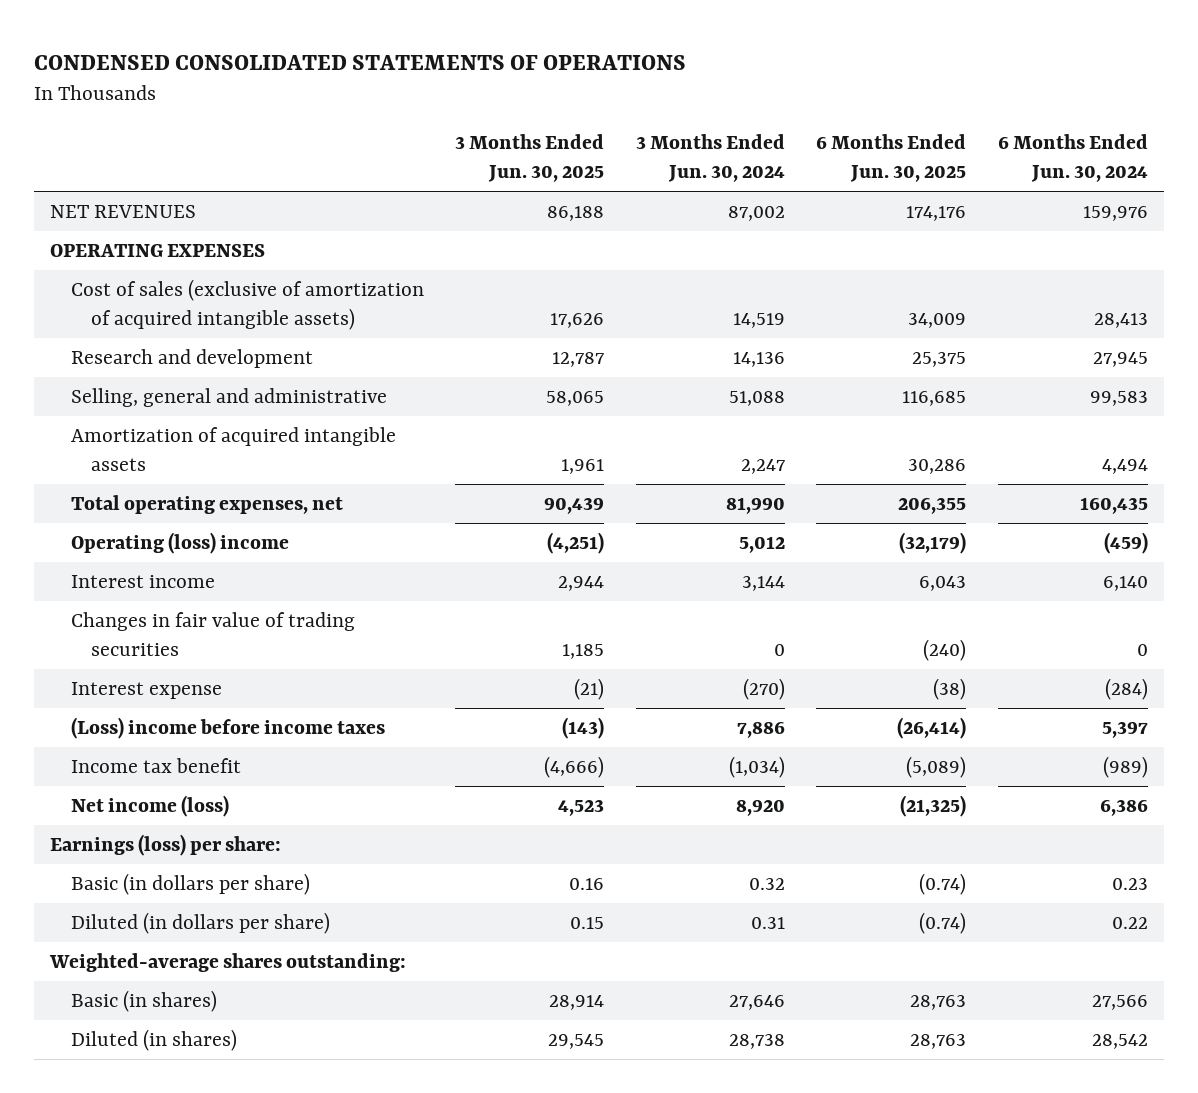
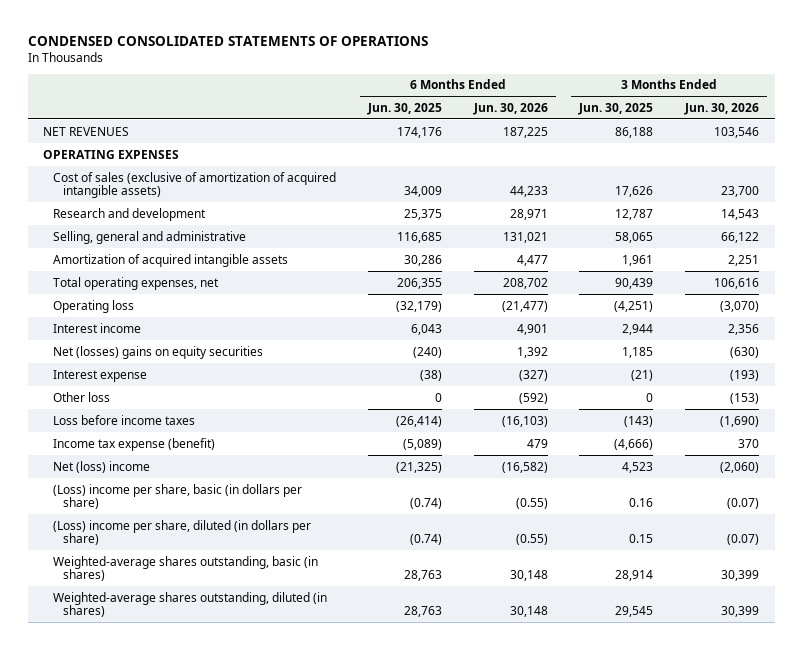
- | 3 Months Ended Jun. 30, 2025 | 3 Months Ended Jun. 30, 2024 | 6 Months Ended Jun. 30, 2025 | 6 Months Ended Jun. 30, 2024
+ | 6 Months Ended Jun. 30, 2025 | 6 Months Ended Jun. 30, 2026 | 3 Months Ended Jun. 30, 2025 | 3 Months Ended Jun. 30, 2026
- Operating (loss) income | (4,251) | 5,012 | (32,179) | (459)
+ Operating loss | (32,179) | (21,477) | (4,251) | (3,070)
- Changes in fair value of trading securities | 1,185 | 0 | (240) | 0
+ Net (losses) gains on equity securities | (240) | 1,392 | 1,185 | (630)
- (Loss) income before income taxes | (143) | 7,886 | (26,414) | 5,397
- Income tax benefit | (4,666) | (1,034) | (5,089) | (989)
- Net income (loss) | 4,523 | 8,920 | (21,325) | 6,386
- Earnings (loss) per share:
- Basic (in dollars per share) | 0.16 | 0.32 | (0.74) | 0.23
- Diluted (in dollars per share) | 0.15 | 0.31 | (0.74) | 0.22
- Weighted-average shares outstanding:
- Basic (in shares) | 28,914 | 27,646 | 28,763 | 27,566
- Diluted (in shares) | 29,545 | 28,738 | 28,763 | 28,542
+ Other loss | 0 | (592) | 0 | (153)
+ Loss before income taxes | (26,414) | (16,103) | (143) | (1,690)
+ Income tax expense (benefit) | (5,089) | 479 | (4,666) | 370
+ Net (loss) income | (21,325) | (16,582) | 4,523 | (2,060)
+ (Loss) income per share, basic (in dollars per share) | (0.74) | (0.55) | 0.16 | (0.07)
+ (Loss) income per share, diluted (in dollars per share) | (0.74) | (0.55) | 0.15 | (0.07)
+ Weighted-average shares outstanding, basic (in shares) | 28,763 | 30,148 | 28,914 | 30,399
+ Weighted-average shares outstanding, diluted (in shares) | 28,763 | 30,148 | 29,545 | 30,399

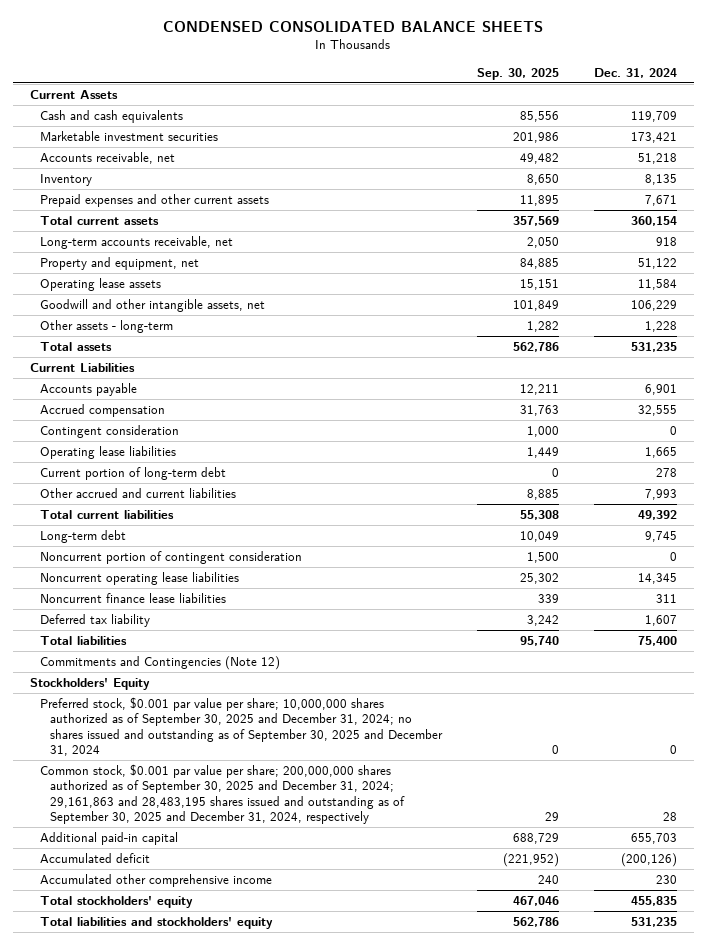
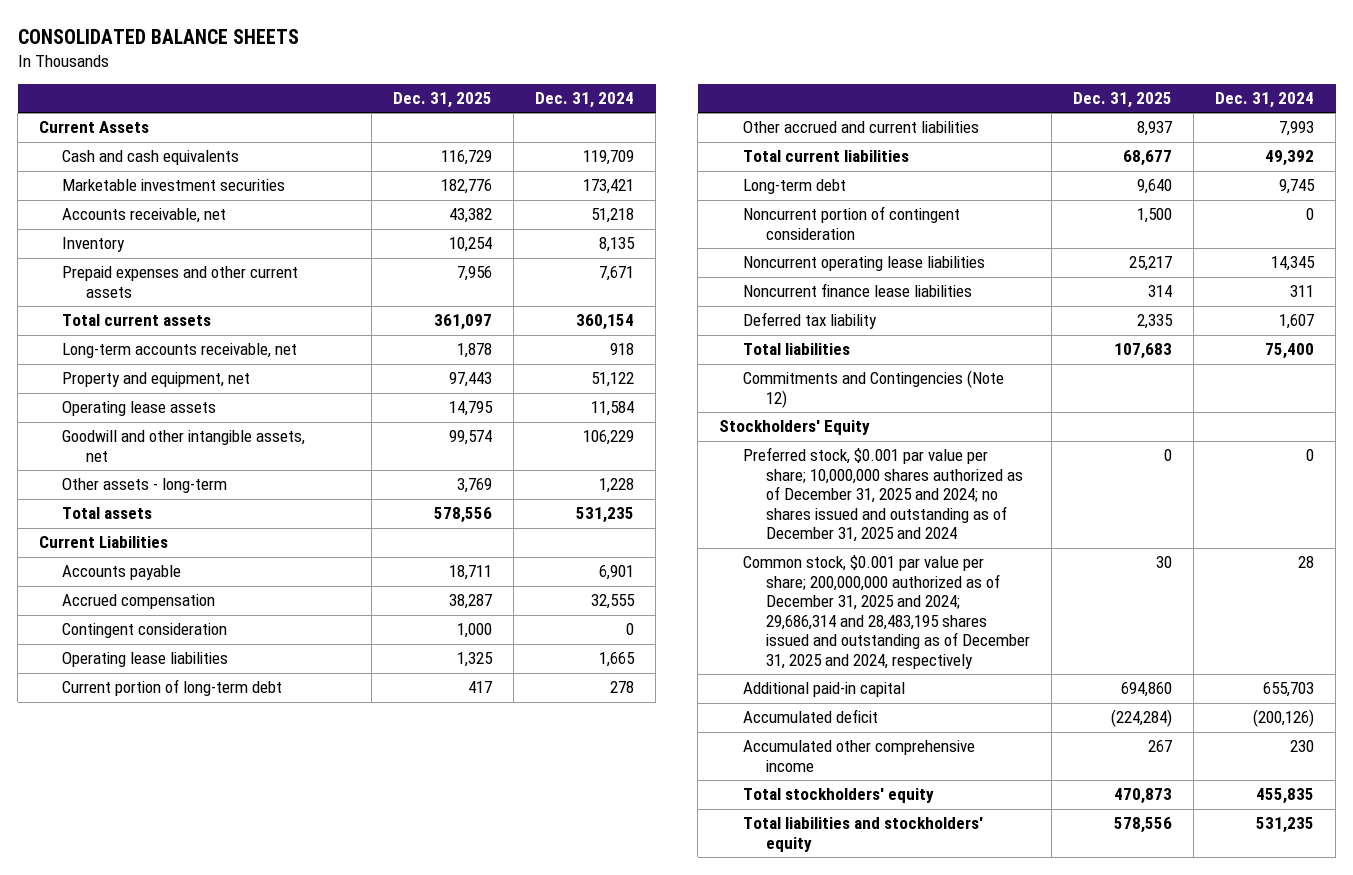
- CONDENSED CONSOLIDATED BALANCE SHEETS
+ CONSOLIDATED BALANCE SHEETS
- | Sep. 30, 2025 | Dec. 31, 2024
+ | Dec. 31, 2025 | Dec. 31, 2024
- Preferred stock, $0.001 par value per share; 10,000,000 shares authorized as of September 30, 2025 and December 31, 2024; no shares issued and outstanding as of September 30, 2025 and December 31, 2024 | 0 | 0
- Common stock, $0.001 par value per share; 200,000,000 shares authorized as of September 30, 2025 and December 31, 2024; 29,161,863 and 28,483,195 shares issued and outstanding as of September 30, 2025 and December 31, 2024, respectively | 29 | 28
+ Preferred stock, $0.001 par value per share; 10,000,000 shares authorized as of December 31, 2025 and 2024; no shares issued and outstanding as of December 31, 2025 and 2024 | 0 | 0
+ Common stock, $0.001 par value per share; 200,000,000 authorized as of December 31, 2025 and 2024; 29,686,314 and 28,483,195 shares issued and outstanding as of December 31, 2025 and 2024, respectively | 30 | 28

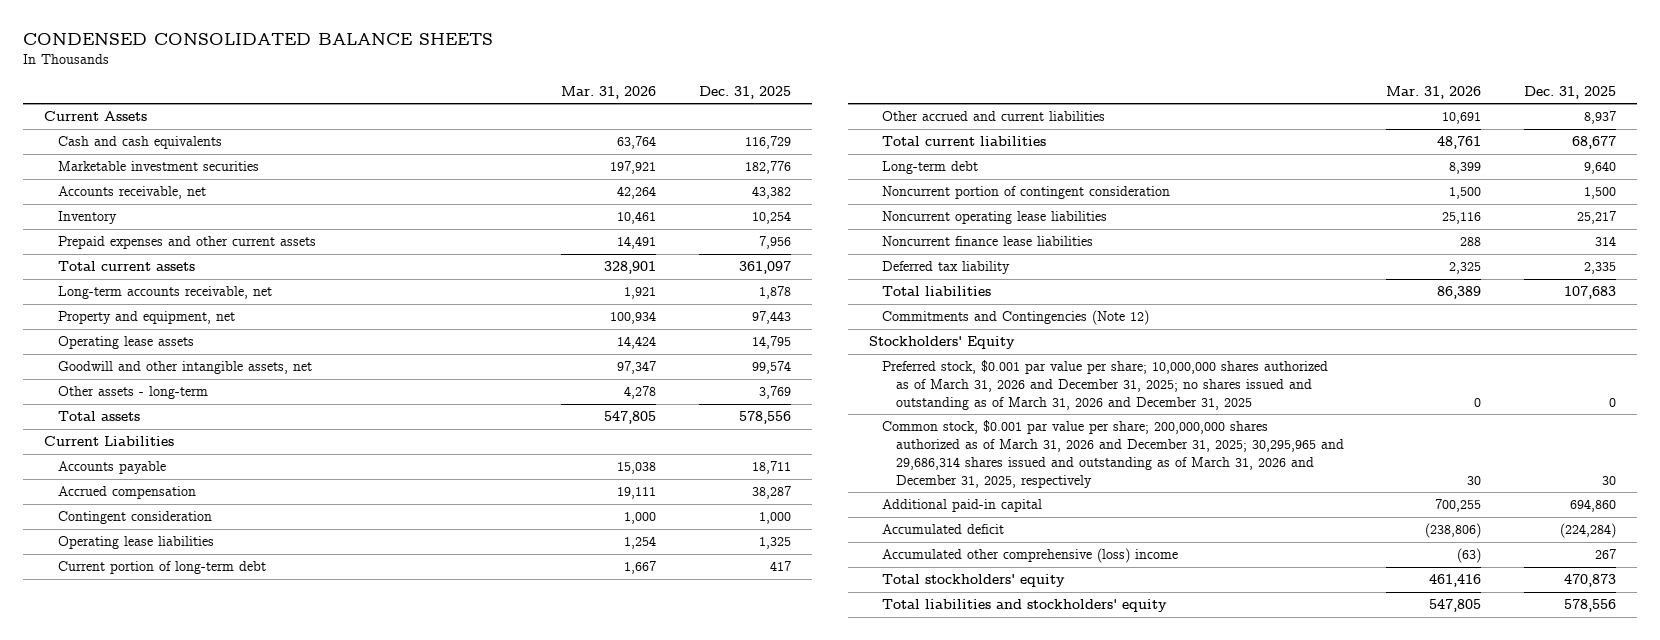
- CONSOLIDATED BALANCE SHEETS
+ CONDENSED CONSOLIDATED BALANCE SHEETS
- | Dec. 31, 2025 | Dec. 31, 2024
+ | Mar. 31, 2026 | Dec. 31, 2025
- Preferred stock, $0.001 par value per share; 10,000,000 shares authorized as of December 31, 2025 and 2024; no shares issued and outstanding as of December 31, 2025 and 2024 | 0 | 0
- Common stock, $0.001 par value per share; 200,000,000 authorized as of December 31, 2025 and 2024; 29,686,314 and 28,483,195 shares issued and outstanding as of December 31, 2025 and 2024, respectively | 30 | 28
+ Preferred stock, $0.001 par value per share; 10,000,000 shares authorized as of March 31, 2026 and December 31, 2025; no shares issued and outstanding as of March 31, 2026 and December 31, 2025 | 0 | 0
+ Common stock, $0.001 par value per share; 200,000,000 shares authorized as of March 31, 2026 and December 31, 2025; 30,295,965 and 29,686,314 shares issued and outstanding as of March 31, 2026 and December 31, 2025, respectively | 30 | 30
- Accumulated other comprehensive income | 267 | 230
+ Accumulated other comprehensive (loss) income | (63) | 267

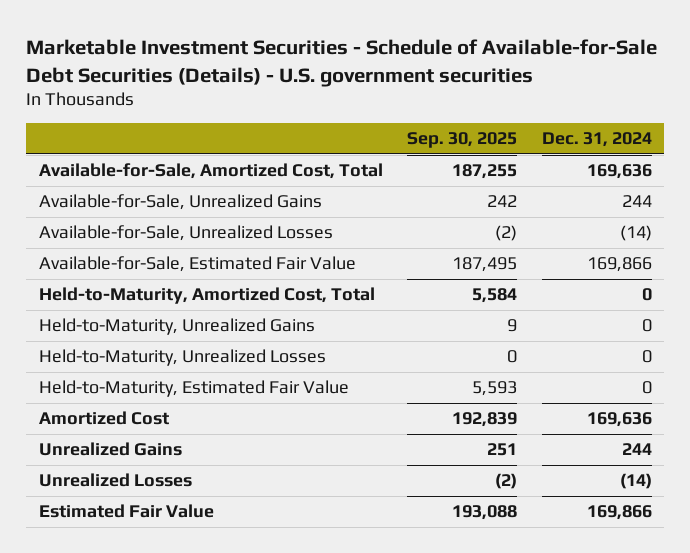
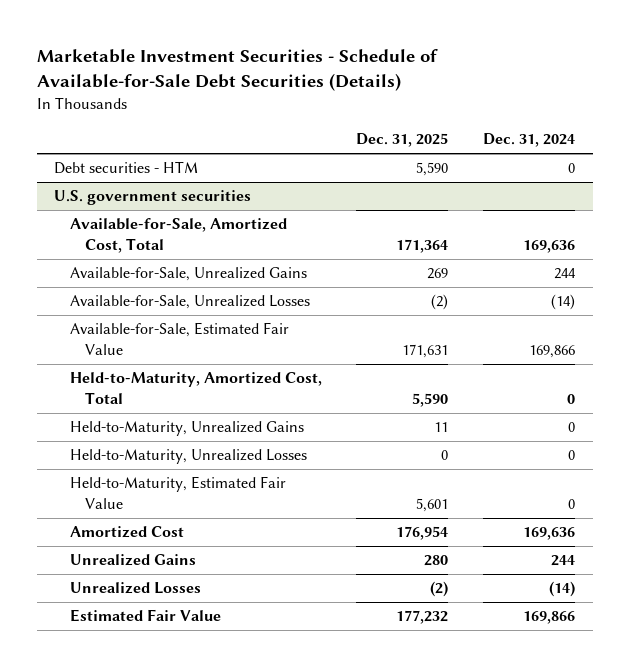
- Marketable Investment Securities - Schedule of Available-for-Sale Debt Securities (Details) - U.S. government securities
+ Marketable Investment Securities - Schedule of Available-for-Sale Debt Securities (Details)
- | Sep. 30, 2025 | Dec. 31, 2024
+ | Dec. 31, 2025 | Dec. 31, 2024
+ Debt securities - HTM | 5,590 | 0
+ U.S. government securities

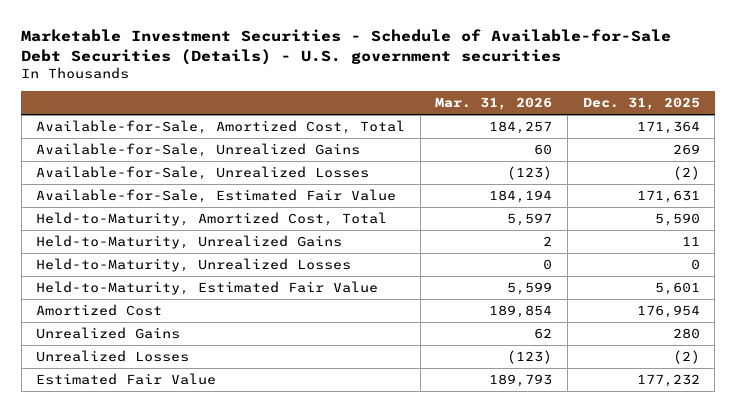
- Marketable Investment Securities - Schedule of Available-for-Sale Debt Securities (Details)
+ Marketable Investment Securities - Schedule of Available-for-Sale Debt Securities (Details) - U.S. government securities
- | Dec. 31, 2025 | Dec. 31, 2024
+ | Mar. 31, 2026 | Dec. 31, 2025
- Debt securities - HTM | 5,590 | 0
- U.S. government securities

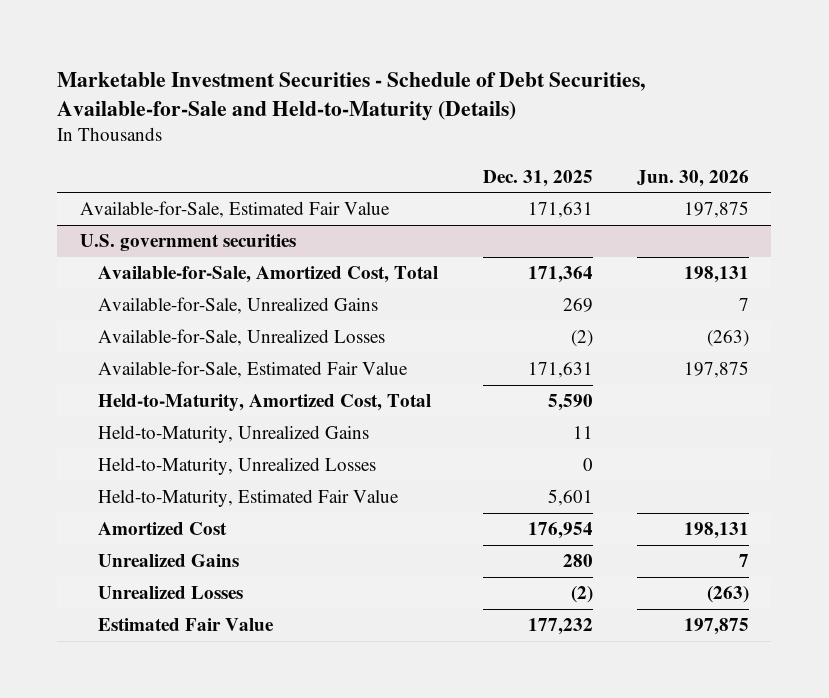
- Marketable Investment Securities - Schedule of Available-for-Sale Debt Securities (Details) - U.S. government securities
+ Marketable Investment Securities - Schedule of Debt Securities, Available-for-Sale and Held-to-Maturity (Details)
- | Mar. 31, 2026 | Dec. 31, 2025
+ | Dec. 31, 2025 | Jun. 30, 2026
+ Available-for-Sale, Estimated Fair Value | 171,631 | 197,875
+ U.S. government securities

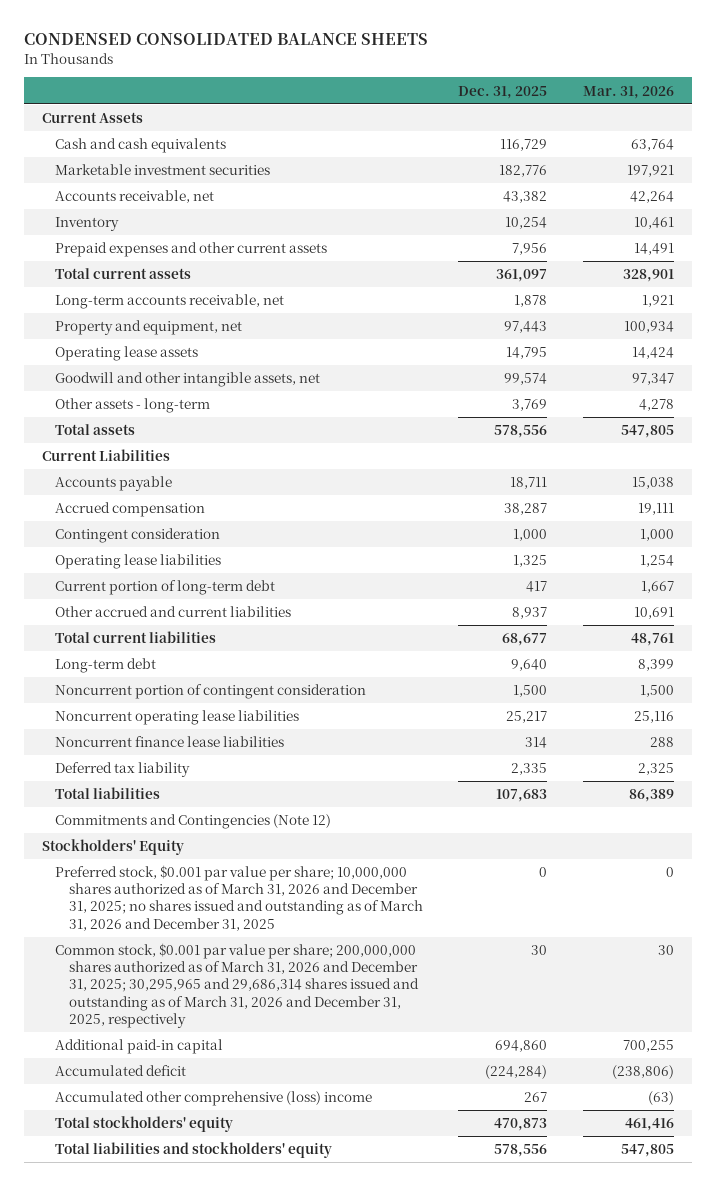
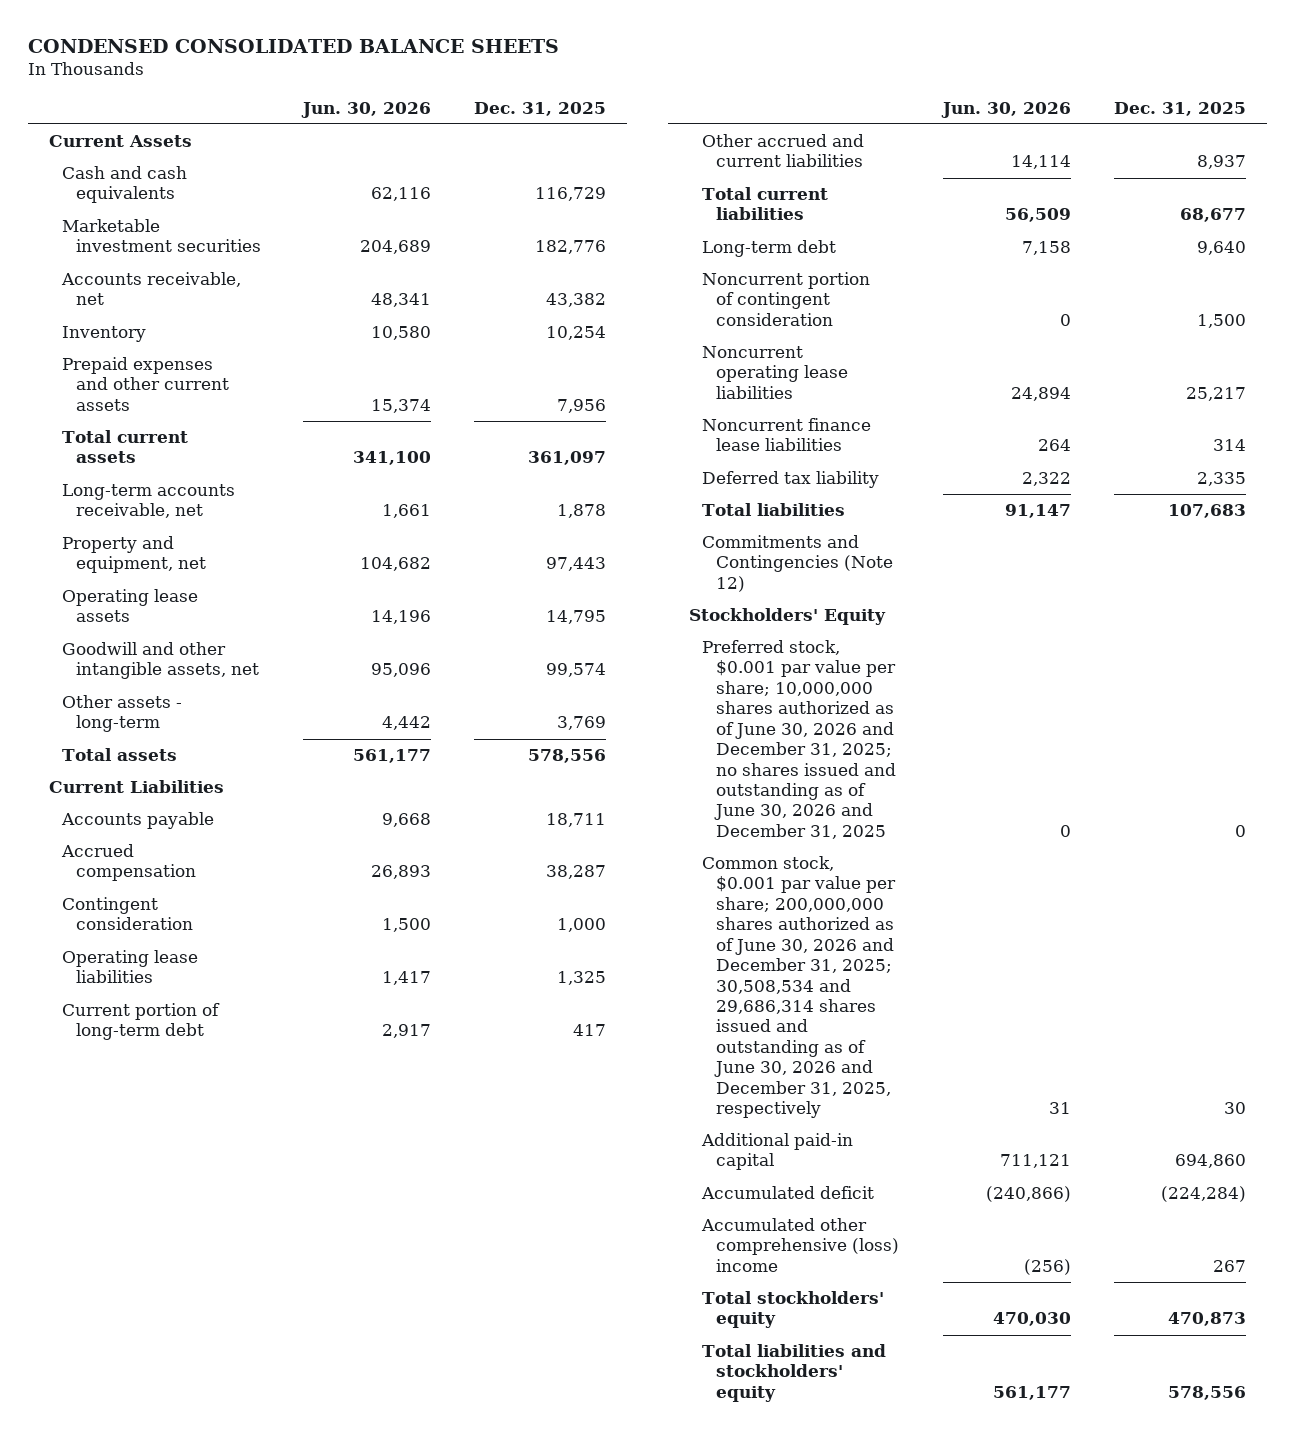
- | Dec. 31, 2025 | Mar. 31, 2026
+ | Jun. 30, 2026 | Dec. 31, 2025
- Preferred stock, $0.001 par value per share; 10,000,000 shares authorized as of March 31, 2026 and December 31, 2025; no shares issued and outstanding as of March 31, 2026 and December 31, 2025 | 0 | 0
- Common stock, $0.001 par value per share; 200,000,000 shares authorized as of March 31, 2026 and December 31, 2025; 30,295,965 and 29,686,314 shares issued and outstanding as of March 31, 2026 and December 31, 2025, respectively | 30 | 30
+ Preferred stock, $0.001 par value per share; 10,000,000 shares authorized as of June 30, 2026 and December 31, 2025; no shares issued and outstanding as of June 30, 2026 and December 31, 2025 | 0 | 0
+ Common stock, $0.001 par value per share; 200,000,000 shares authorized as of June 30, 2026 and December 31, 2025; 30,508,534 and 29,686,314 shares issued and outstanding as of June 30, 2026 and December 31, 2025, respectively | 31 | 30

